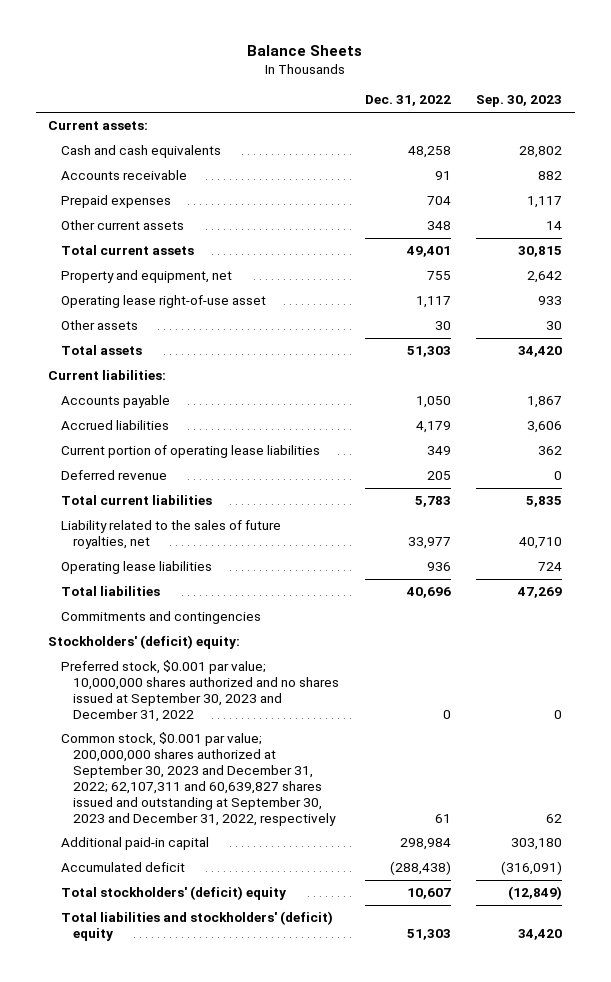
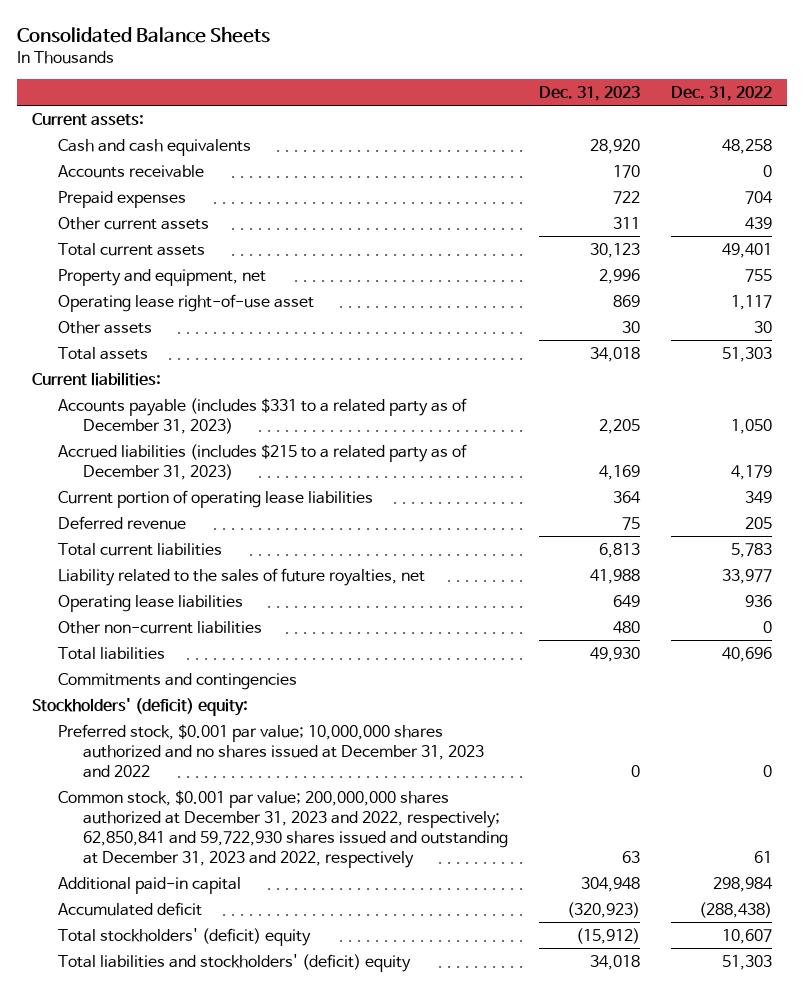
- Balance Sheets
+ Consolidated Balance Sheets
- | Dec. 31, 2022 | Sep. 30, 2023
+ | Dec. 31, 2023 | Dec. 31, 2022
- Accounts receivable | 91 | 882
+ Accounts receivable | 170 | 0
- Other current assets | 348 | 14
+ Other current assets | 311 | 439
- Accounts payable | 1,050 | 1,867
- Accrued liabilities | 4,179 | 3,606
+ Accounts payable (includes $331 to a related party as of December 31, 2023) | 2,205 | 1,050
+ Accrued liabilities (includes $215 to a related party as of December 31, 2023) | 4,169 | 4,179
+ Other non-current liabilities | 480 | 0
- Preferred stock, $0.001 par value; 10,000,000 shares authorized and no shares issued at September 30, 2023 and December 31, 2022 | 0 | 0
- Common stock, $0.001 par value; 200,000,000 shares authorized at September 30, 2023 and December 31, 2022; 62,107,311 and 60,639,827 shares issued and outstanding at September 30, 2023 and December 31, 2022, respectively | 61 | 62
+ Preferred stock, $0.001 par value; 10,000,000 shares authorized and no shares issued at December 31, 2023 and 2022 | 0 | 0
+ Common stock, $0.001 par value; 200,000,000 shares authorized at December 31, 2023 and 2022, respectively; 62,850,841 and 59,722,930 shares issued and outstanding at December 31, 2023 and 2022, respectively | 63 | 61

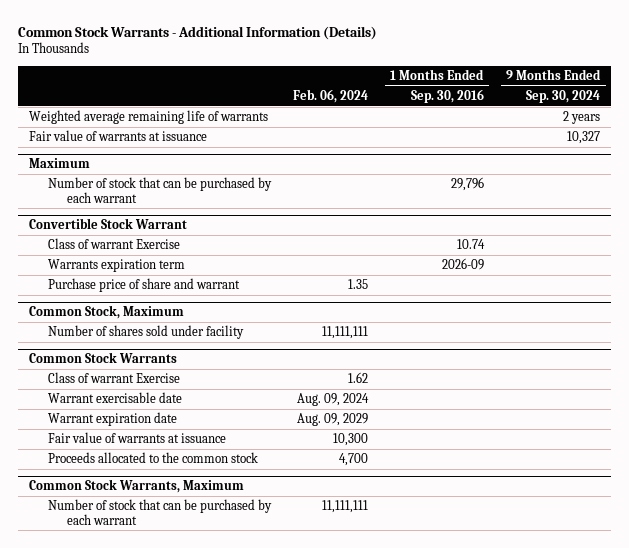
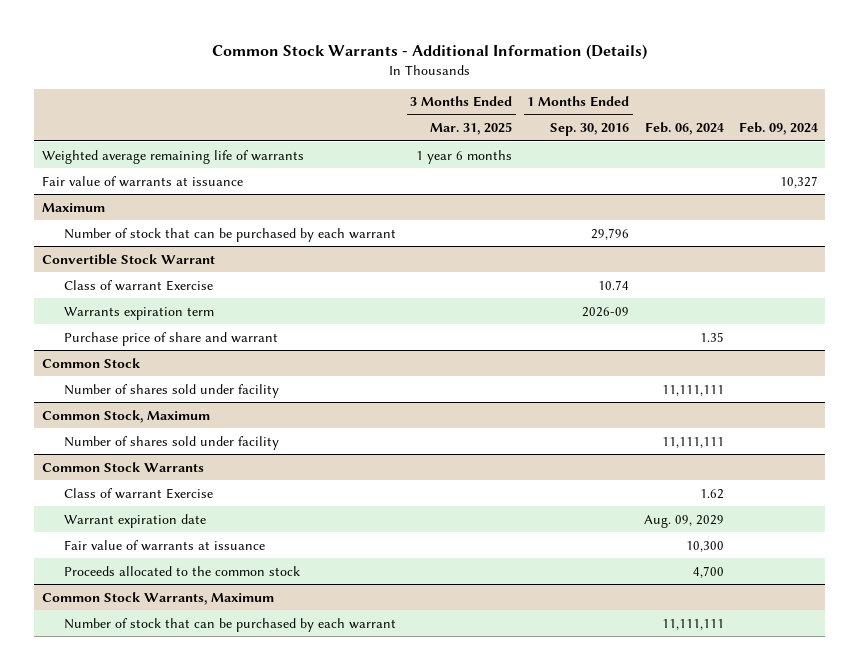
- | Feb. 06, 2024 | 1 Months Ended Sep. 30, 2016 | 9 Months Ended Sep. 30, 2024
+ | 3 Months Ended Mar. 31, 2025 | 1 Months Ended Sep. 30, 2016 | Feb. 06, 2024 | Feb. 09, 2024
+ Common Stock
+ Number of shares sold under facility | | | 11,111,111 |
@ Common Stock Warrants
- Warrant exercisable date | Aug. 09, 2024 | |

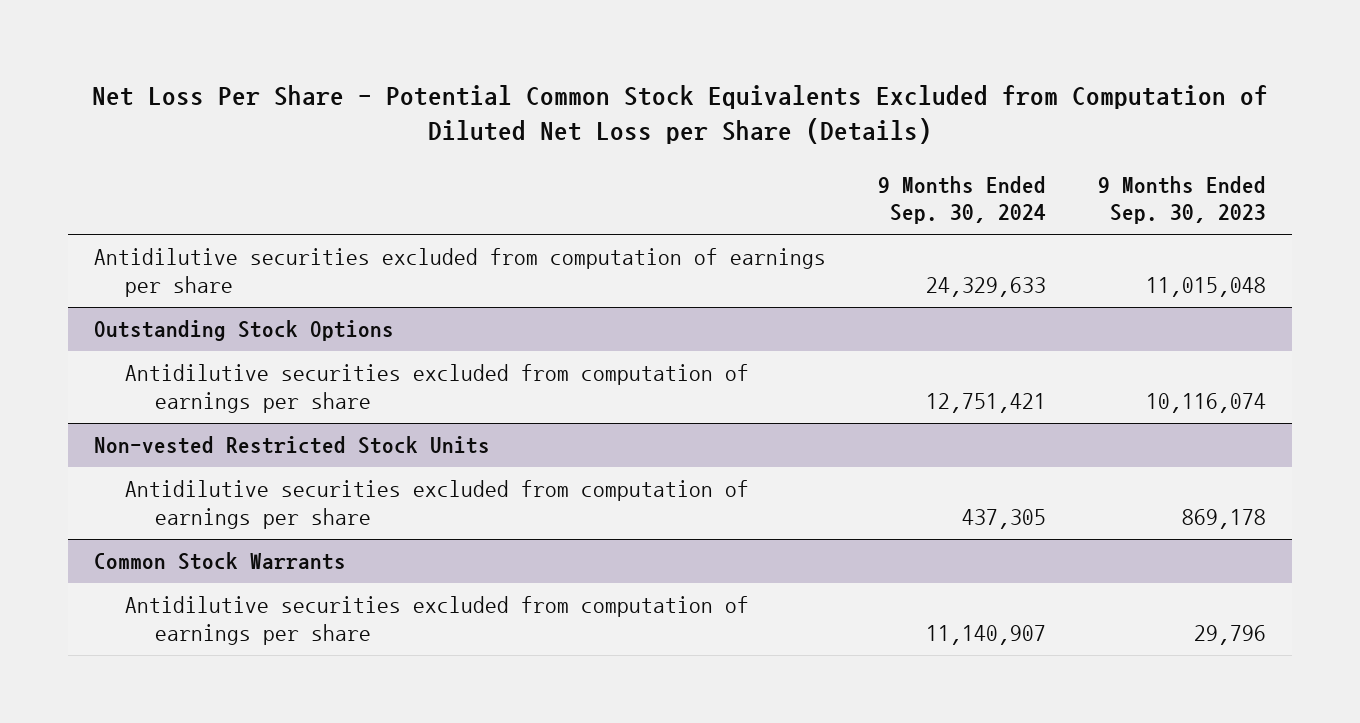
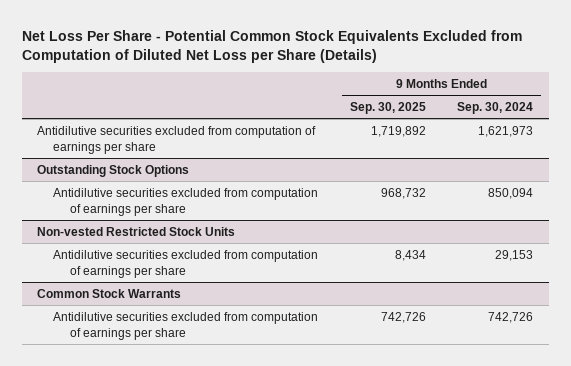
- | 9 Months Ended Sep. 30, 2024 | 9 Months Ended Sep. 30, 2023
+ | 9 Months Ended Sep. 30, 2025 | 9 Months Ended Sep. 30, 2024
- Antidilutive securities excluded from computation of earnings per share | 24,329,633 | 11,015,048
+ Antidilutive securities excluded from computation of earnings per share | 1,719,892 | 1,621,973
@ Outstanding Stock Options
- Antidilutive securities excluded from computation of earnings per share | 12,751,421 | 10,116,074
+ Antidilutive securities excluded from computation of earnings per share | 968,732 | 850,094
@ Non-vested Restricted Stock Units
- Antidilutive securities excluded from computation of earnings per share | 437,305 | 869,178
+ Antidilutive securities excluded from computation of earnings per share | 8,434 | 29,153
@ Common Stock Warrants
- Antidilutive securities excluded from computation of earnings per share | 11,140,907 | 29,796
+ Antidilutive securities excluded from computation of earnings per share | 742,726 | 742,726

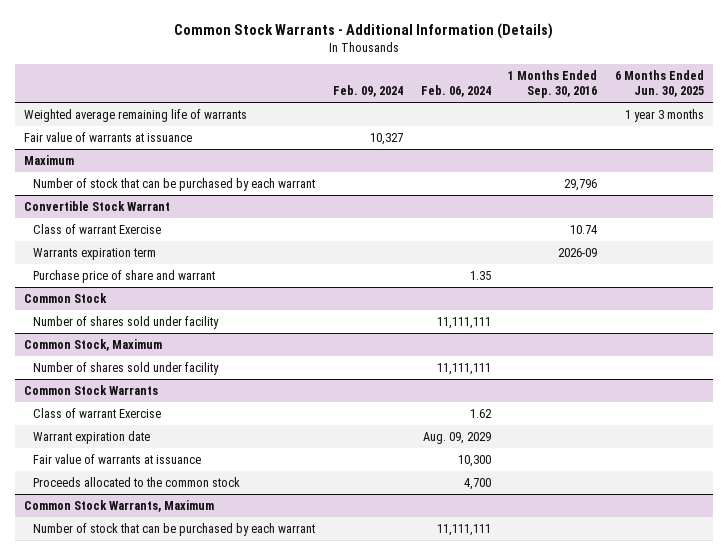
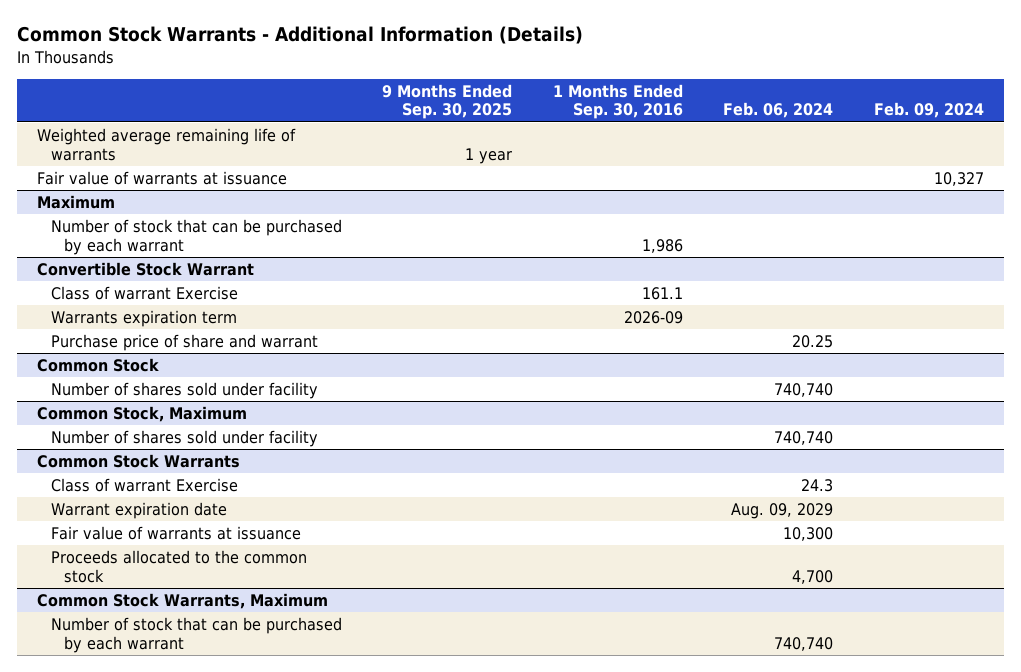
- | Feb. 09, 2024 | Feb. 06, 2024 | 1 Months Ended Sep. 30, 2016 | 6 Months Ended Jun. 30, 2025
+ | 9 Months Ended Sep. 30, 2025 | 1 Months Ended Sep. 30, 2016 | Feb. 06, 2024 | Feb. 09, 2024
@ Maximum
- Number of stock that can be purchased by each warrant | | | 29,796 |
+ Number of stock that can be purchased by each warrant | | 1,986 | |
@ Convertible Stock Warrant
- Class of warrant Exercise | | | 10.74 |
+ Class of warrant Exercise | | 161.1 | |
- Purchase price of share and warrant | | 1.35 | |
+ Purchase price of share and warrant | | | 20.25 |
@ Common Stock
- Number of shares sold under facility | | 11,111,111 | |
+ Number of shares sold under facility | | | 740,740 |
@ Common Stock, Maximum
- Number of shares sold under facility | | 11,111,111 | |
+ Number of shares sold under facility | | | 740,740 |
@ Common Stock Warrants
- Class of warrant Exercise | | 1.62 | |
+ Class of warrant Exercise | | | 24.3 |
@ Common Stock Warrants, Maximum
- Number of stock that can be purchased by each warrant | | 11,111,111 | |
+ Number of stock that can be purchased by each warrant | | | 740,740 |

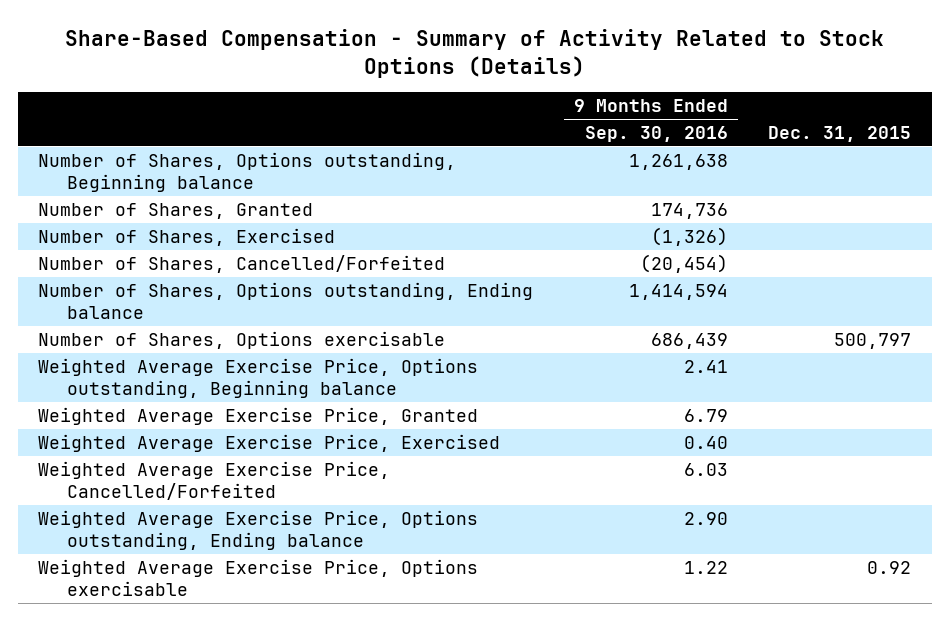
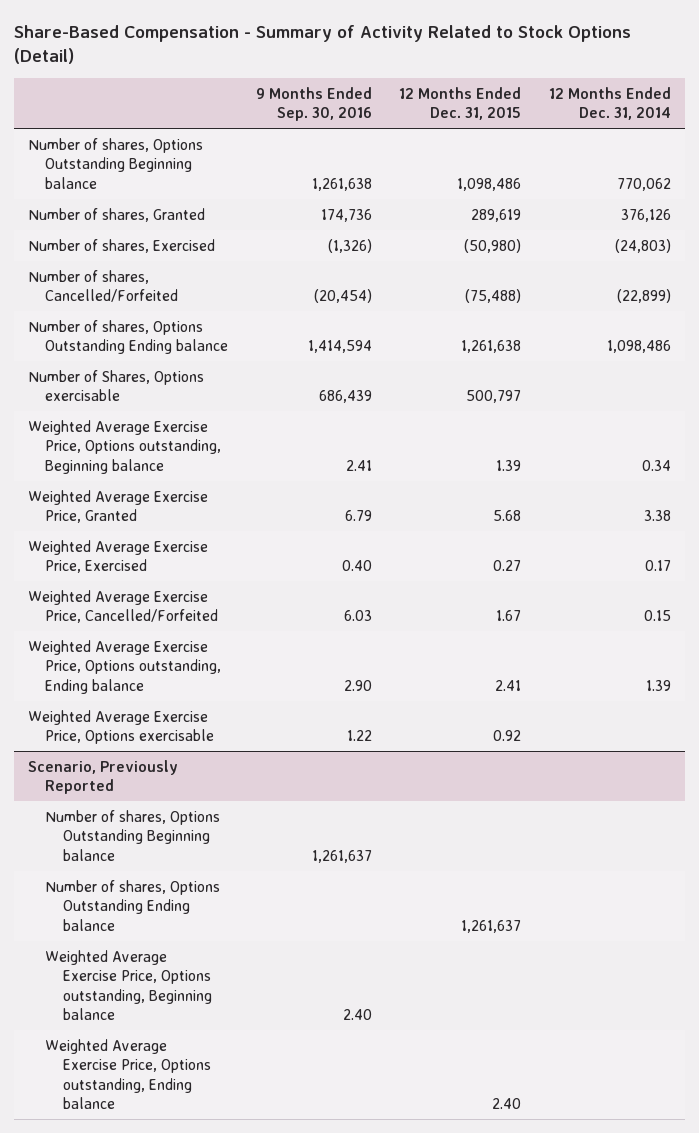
- Share-Based Compensation - Summary of Activity Related to Stock Options (Details)
+ Share-Based Compensation - Summary of Activity Related to Stock Options (Detail)
- | 9 Months Ended Sep. 30, 2016 | Dec. 31, 2015
+ | 9 Months Ended Sep. 30, 2016 | 12 Months Ended Dec. 31, 2015 | 12 Months Ended Dec. 31, 2014
- Number of Shares, Options outstanding, Beginning balance | 1,261,638 |
- Number of Shares, Granted | 174,736 |
- Number of Shares, Exercised | (1,326) |
- Number of Shares, Cancelled/Forfeited | (20,454) |
- Number of Shares, Options outstanding, Ending balance | 1,414,594 |
+ Number of shares, Options Outstanding Beginning balance | 1,261,638 | 1,098,486 | 770,062
+ Number of shares, Granted | 174,736 | 289,619 | 376,126
+ Number of shares, Exercised | (1,326) | (50,980) | (24,803)
+ Number of shares, Cancelled/Forfeited | (20,454) | (75,488) | (22,899)
+ Number of shares, Options Outstanding Ending balance | 1,414,594 | 1,261,638 | 1,098,486
+ Scenario, Previously Reported
+ Number of shares, Options Outstanding Beginning balance | 1,261,637 | |
+ Number of shares, Options Outstanding Ending balance | | 1,261,637 |
+ Weighted Average Exercise Price, Options outstanding, Beginning balance | 2.40 | |
+ Weighted Average Exercise Price, Options outstanding, Ending balance | | 2.40 |

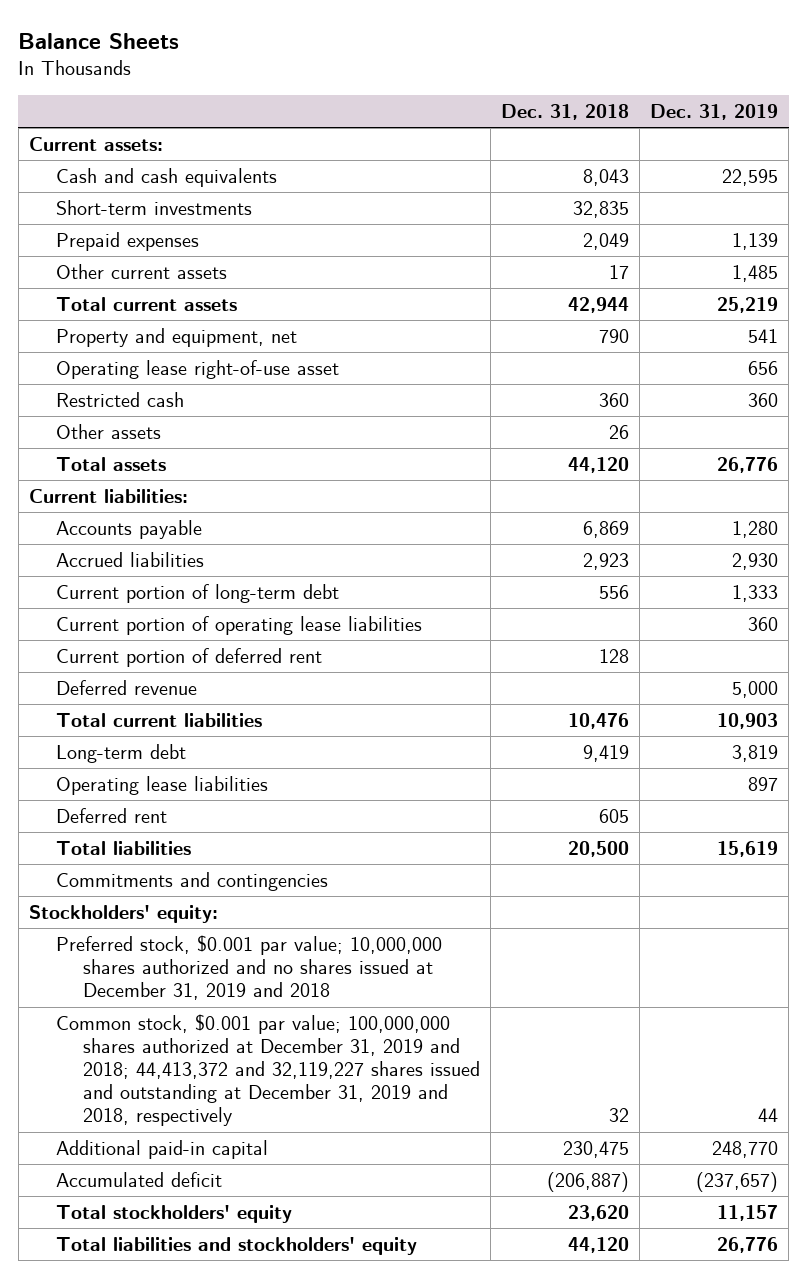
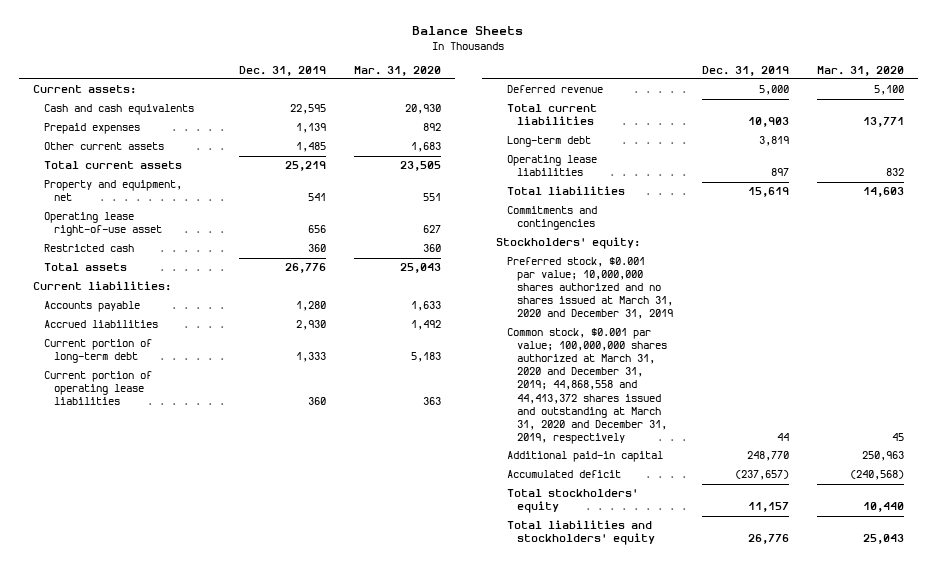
- | Dec. 31, 2018 | Dec. 31, 2019
+ | Dec. 31, 2019 | Mar. 31, 2020
- Short-term investments | 32,835 |
- Other assets | 26 |
- Current portion of deferred rent | 128 |
- Deferred rent | 605 |
- Preferred stock, $0.001 par value; 10,000,000 shares authorized and no shares issued at December 31, 2019 and 2018
- Common stock, $0.001 par value; 100,000,000 shares authorized at December 31, 2019 and 2018; 44,413,372 and 32,119,227 shares issued and outstanding at December 31, 2019 and 2018, respectively | 32 | 44
+ Preferred stock, $0.001 par value; 10,000,000 shares authorized and no shares issued at March 31, 2020 and December 31, 2019
+ Common stock, $0.001 par value; 100,000,000 shares authorized at March 31, 2020 and December 31, 2019; 44,868,558 and 44,413,372 shares issued and outstanding at March 31, 2020 and December 31, 2019, respectively | 44 | 45

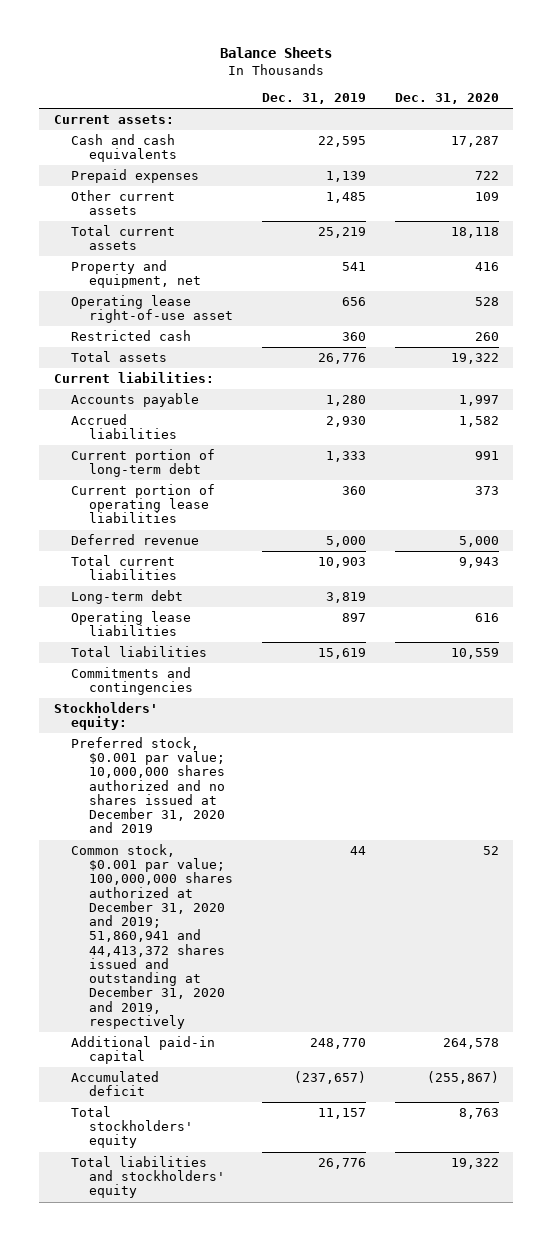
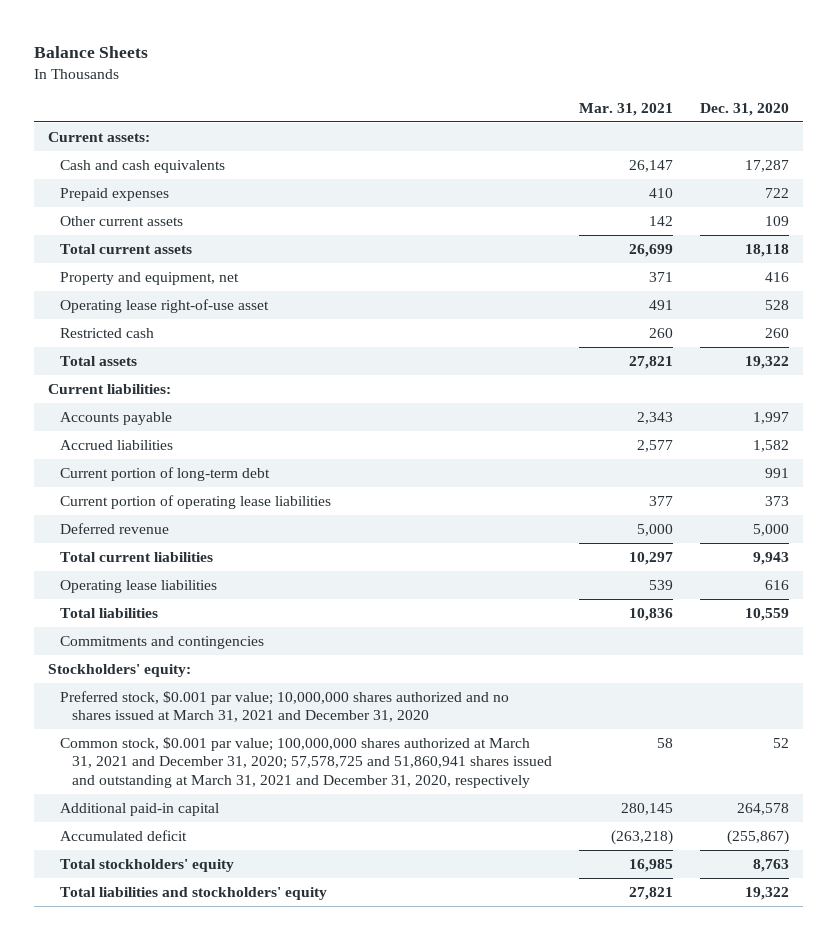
- | Dec. 31, 2019 | Dec. 31, 2020
+ | Mar. 31, 2021 | Dec. 31, 2020
- Long-term debt | 3,819 |
- Preferred stock, $0.001 par value; 10,000,000 shares authorized and no shares issued at December 31, 2020 and 2019
- Common stock, $0.001 par value; 100,000,000 shares authorized at December 31, 2020 and 2019; 51,860,941 and 44,413,372 shares issued and outstanding at December 31, 2020 and 2019, respectively | 44 | 52
+ Preferred stock, $0.001 par value; 10,000,000 shares authorized and no shares issued at March 31, 2021 and December 31, 2020
+ Common stock, $0.001 par value; 100,000,000 shares authorized at March 31, 2021 and December 31, 2020; 57,578,725 and 51,860,941 shares issued and outstanding at March 31, 2021 and December 31, 2020, respectively | 58 | 52

